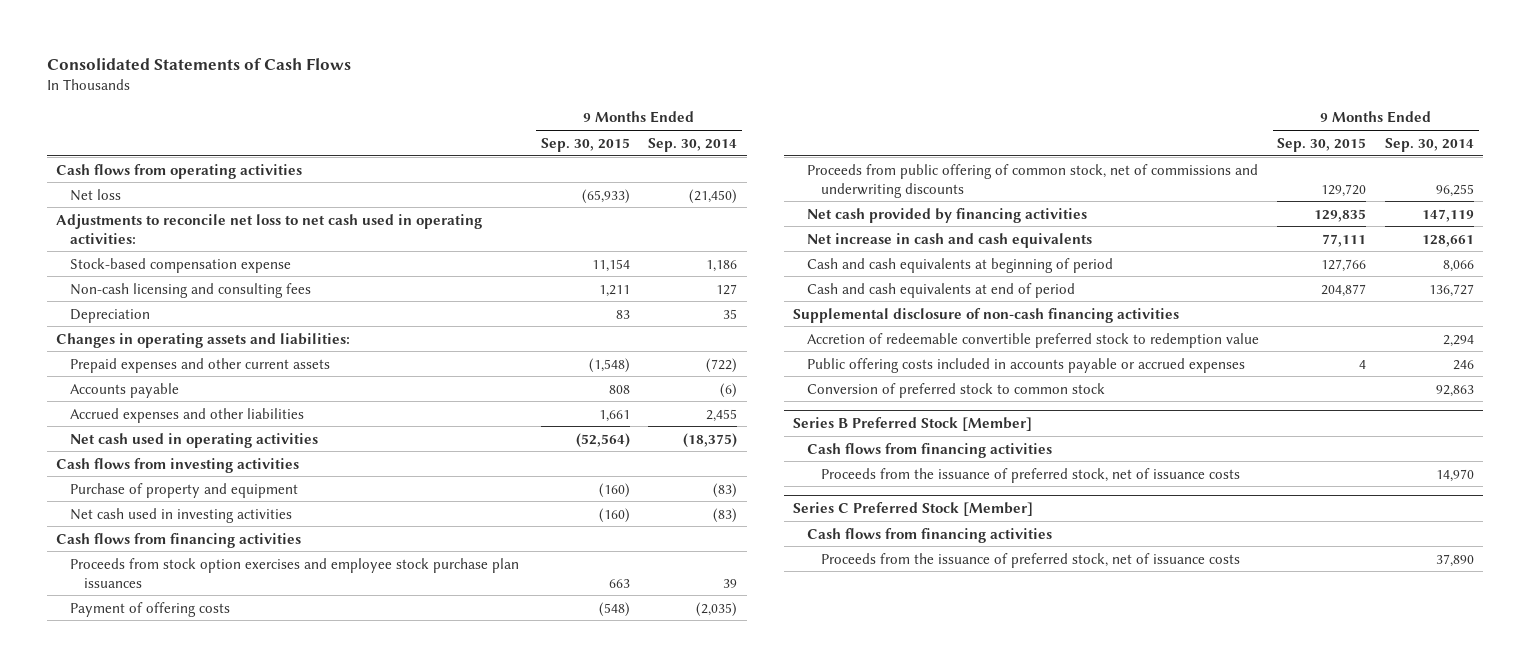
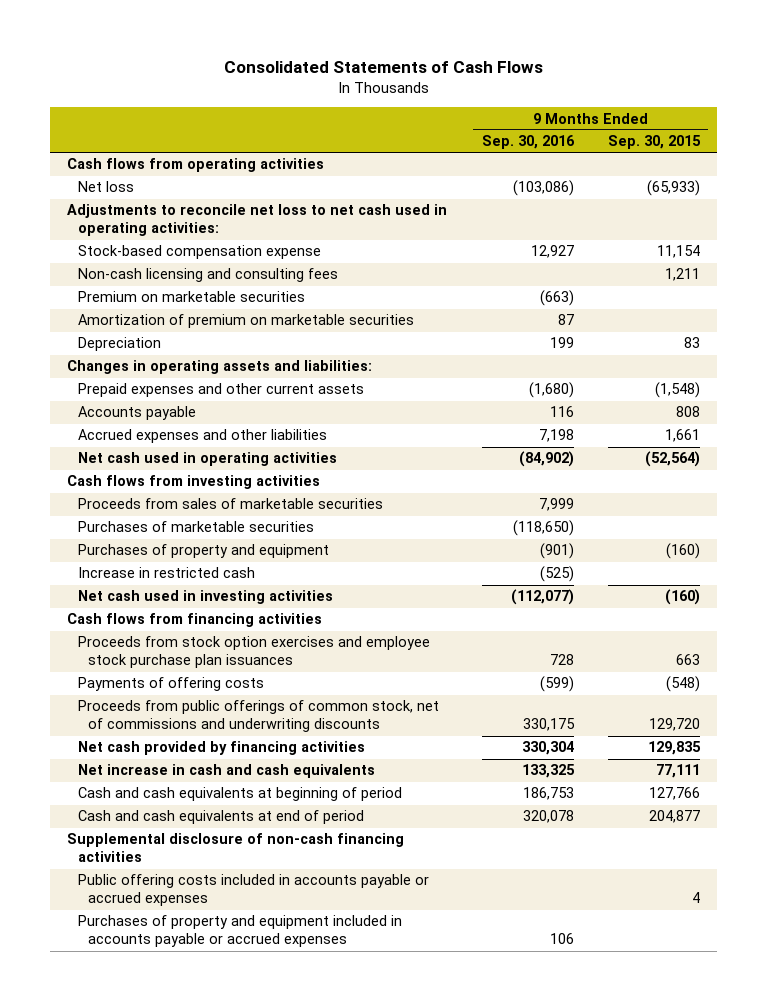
- | 9 Months Ended Sep. 30, 2015 | 9 Months Ended Sep. 30, 2014
+ | 9 Months Ended Sep. 30, 2016 | 9 Months Ended Sep. 30, 2015
+ Premium on marketable securities | (663) |
+ Amortization of premium on marketable securities | 87 |
- Purchase of property and equipment | (160) | (83)
+ Proceeds from sales of marketable securities | 7,999 |
+ Purchases of marketable securities | (118,650) |
+ Purchases of property and equipment | (901) | (160)
+ Increase in restricted cash | (525) |
- Payment of offering costs | (548) | (2,035)
- Proceeds from public offering of common stock, net of commissions and underwriting discounts | 129,720 | 96,255
+ Payments of offering costs | (599) | (548)
+ Proceeds from public offerings of common stock, net of commissions and underwriting discounts | 330,175 | 129,720
- Accretion of redeemable convertible preferred stock to redemption value | | 2,294
- Conversion of preferred stock to common stock | | 92,863
- Series B Preferred Stock [Member]
- Cash flows from financing activities
- Proceeds from the issuance of preferred stock, net of issuance costs | | 14,970
- Series C Preferred Stock [Member]
- Cash flows from financing activities
- Proceeds from the issuance of preferred stock, net of issuance costs | | 37,890
+ Purchases of property and equipment included in accounts payable or accrued expenses | 106 |

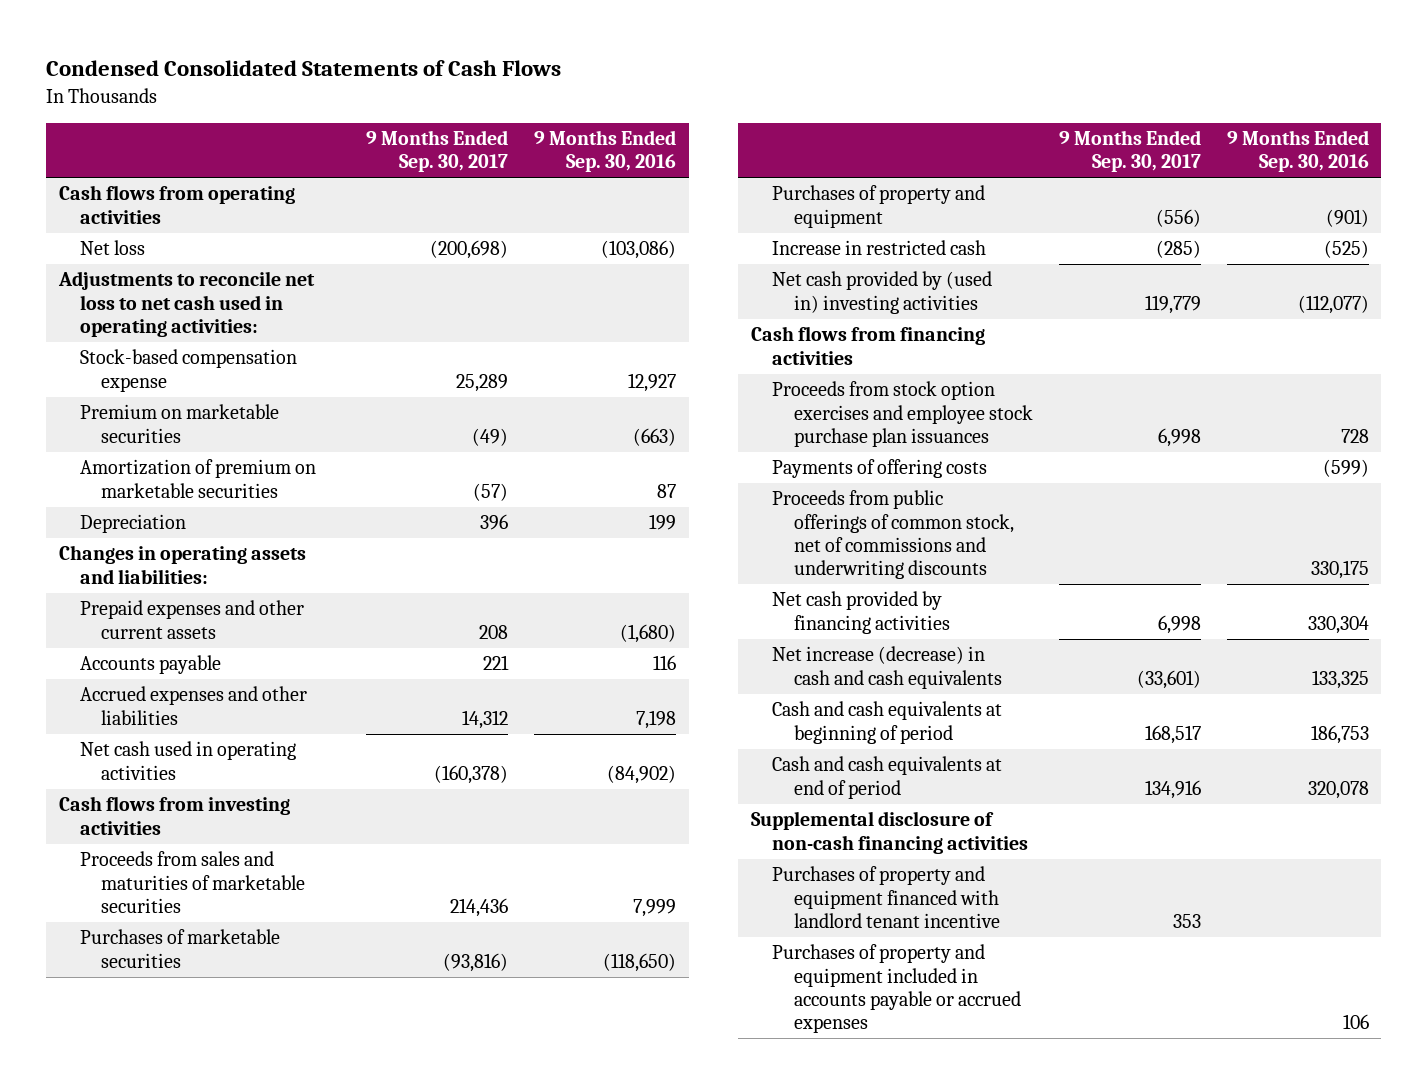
- Consolidated Statements of Cash Flows
+ Condensed Consolidated Statements of Cash Flows
- | 9 Months Ended Sep. 30, 2016 | 9 Months Ended Sep. 30, 2015
+ | 9 Months Ended Sep. 30, 2017 | 9 Months Ended Sep. 30, 2016
- Non-cash licensing and consulting fees | | 1,211
- Proceeds from sales of marketable securities | 7,999 |
+ Proceeds from sales and maturities of marketable securities | 214,436 | 7,999
- Net cash used in investing activities | (112,077) | (160)
+ Net cash provided by (used in) investing activities | 119,779 | (112,077)
- Net increase in cash and cash equivalents | 133,325 | 77,111
+ Net increase (decrease) in cash and cash equivalents | (33,601) | 133,325
- Public offering costs included in accounts payable or accrued expenses | | 4
+ Purchases of property and equipment financed with landlord tenant incentive | 353 |

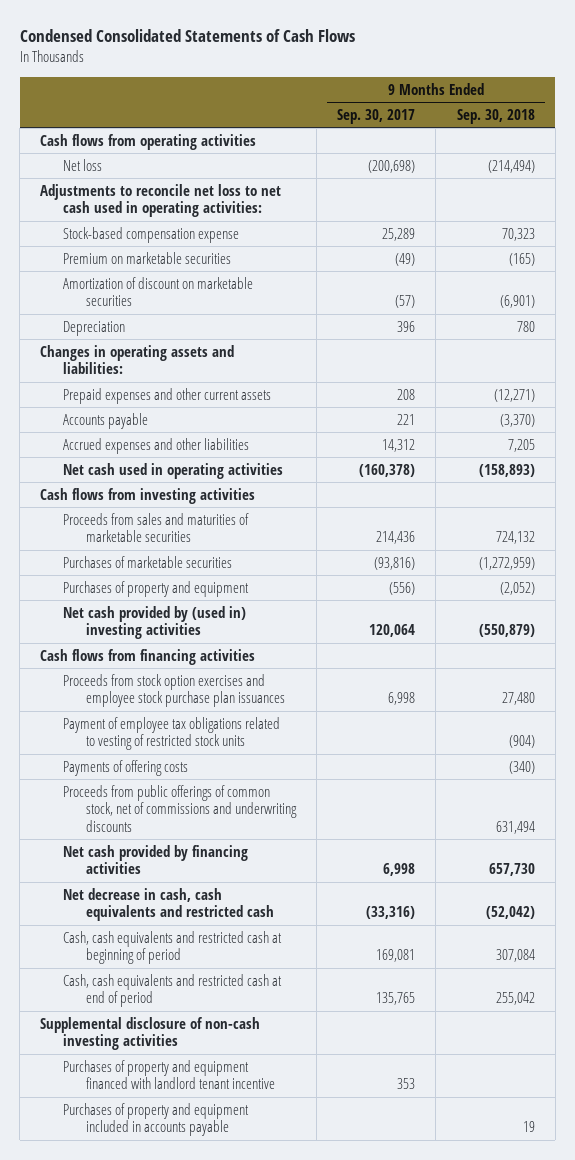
- | 9 Months Ended Sep. 30, 2017 | 9 Months Ended Sep. 30, 2016
+ | 9 Months Ended Sep. 30, 2017 | 9 Months Ended Sep. 30, 2018
- Amortization of premium on marketable securities | (57) | 87
+ Amortization of discount on marketable securities | (57) | (6,901)
- Increase in restricted cash | (285) | (525)
- Net cash provided by (used in) investing activities | 119,779 | (112,077)
+ Net cash provided by (used in) investing activities | 120,064 | (550,879)
+ Payment of employee tax obligations related to vesting of restricted stock units | | (904)
- Net increase (decrease) in cash and cash equivalents | (33,601) | 133,325
- Cash and cash equivalents at beginning of period | 168,517 | 186,753
- Cash and cash equivalents at end of period | 134,916 | 320,078
- Supplemental disclosure of non-cash financing activities
+ Net decrease in cash, cash equivalents and restricted cash | (33,316) | (52,042)
+ Cash, cash equivalents and restricted cash at beginning of period | 169,081 | 307,084
+ Cash, cash equivalents and restricted cash at end of period | 135,765 | 255,042
+ Supplemental disclosure of non-cash investing activities
- Purchases of property and equipment included in accounts payable or accrued expenses | | 106
+ Purchases of property and equipment included in accounts payable | | 19

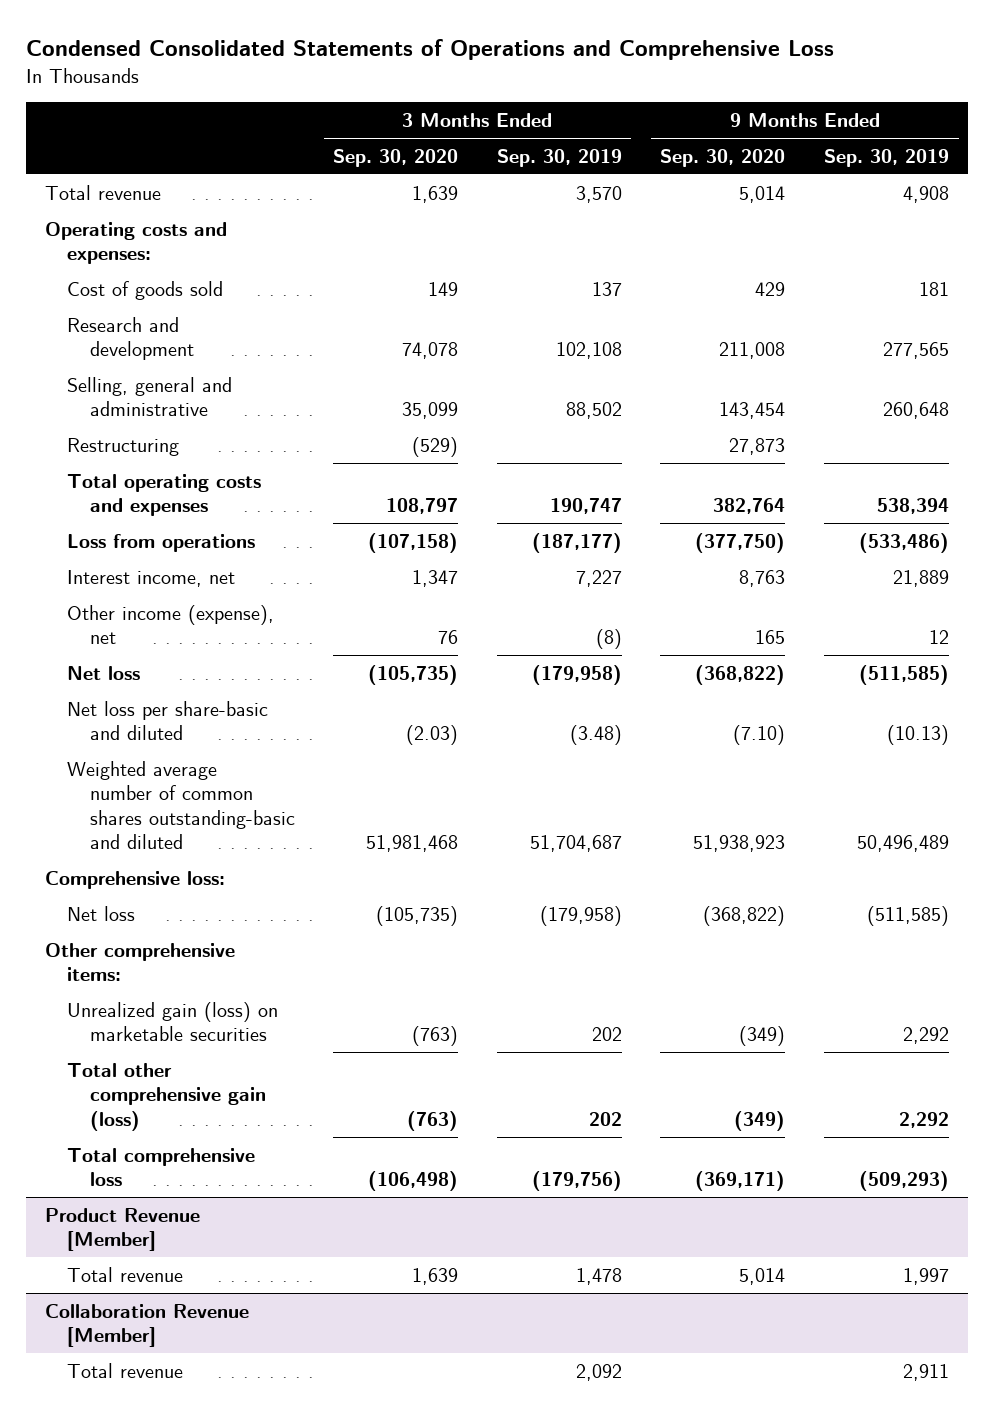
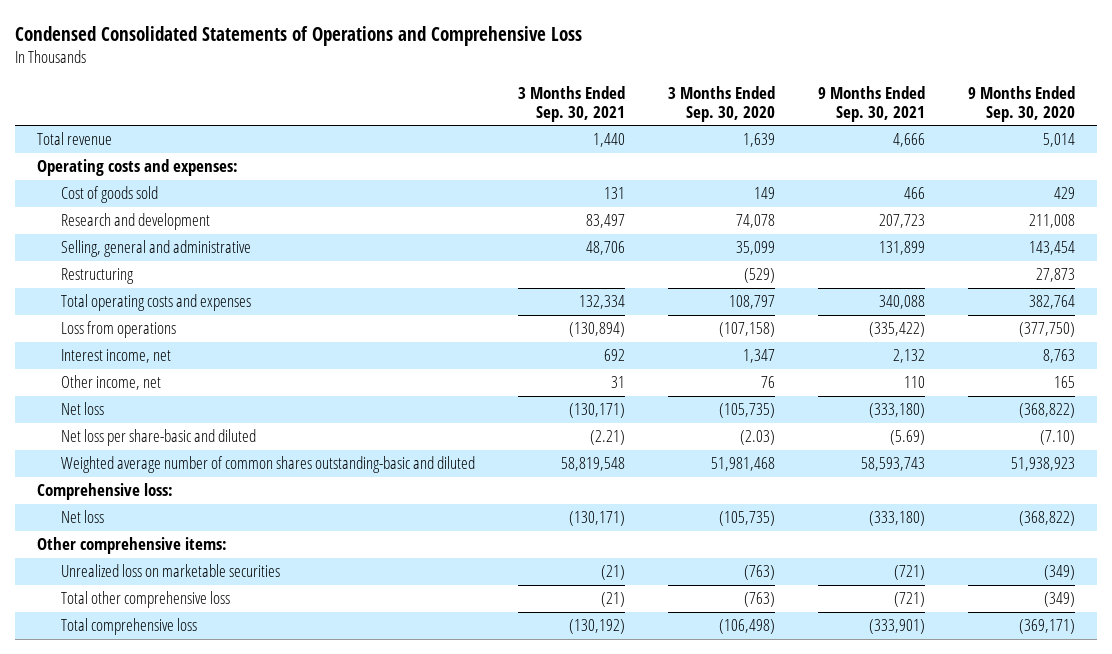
- | 3 Months Ended Sep. 30, 2020 | 3 Months Ended Sep. 30, 2019 | 9 Months Ended Sep. 30, 2020 | 9 Months Ended Sep. 30, 2019
+ | 3 Months Ended Sep. 30, 2021 | 3 Months Ended Sep. 30, 2020 | 9 Months Ended Sep. 30, 2021 | 9 Months Ended Sep. 30, 2020
- Other income (expense), net | 76 | (8) | 165 | 12
+ Other income, net | 31 | 76 | 110 | 165
- Unrealized gain (loss) on marketable securities | (763) | 202 | (349) | 2,292
- Total other comprehensive gain (loss) | (763) | 202 | (349) | 2,292
+ Unrealized loss on marketable securities | (21) | (763) | (721) | (349)
+ Total other comprehensive loss | (21) | (763) | (721) | (349)
- Product Revenue [Member]
- Total revenue | 1,639 | 1,478 | 5,014 | 1,997
- Collaboration Revenue [Member]
- Total revenue | | 2,092 | | 2,911

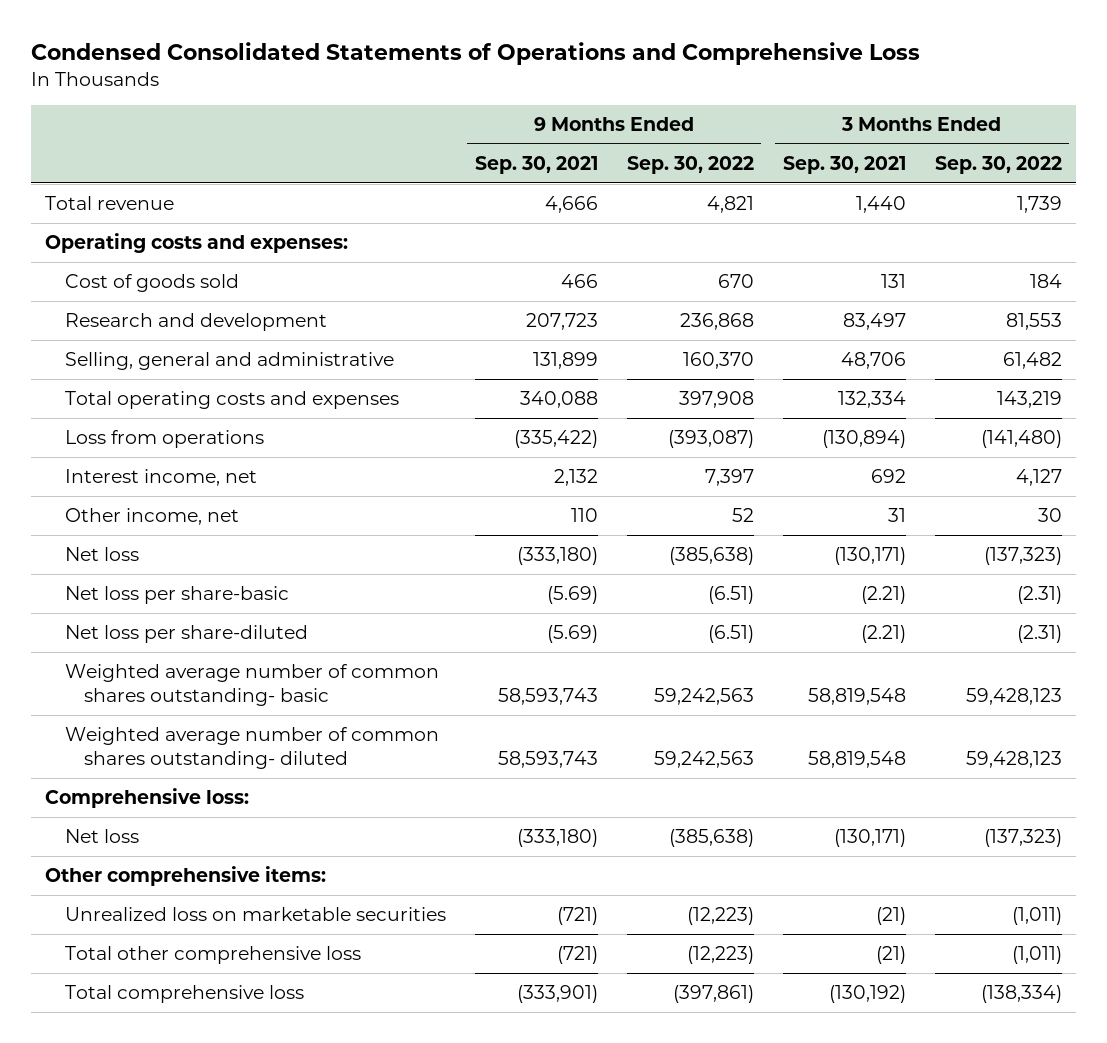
- | 3 Months Ended Sep. 30, 2021 | 3 Months Ended Sep. 30, 2020 | 9 Months Ended Sep. 30, 2021 | 9 Months Ended Sep. 30, 2020
+ | 9 Months Ended Sep. 30, 2021 | 9 Months Ended Sep. 30, 2022 | 3 Months Ended Sep. 30, 2021 | 3 Months Ended Sep. 30, 2022
- Restructuring | | (529) | | 27,873
- Net loss per share-basic and diluted | (2.21) | (2.03) | (5.69) | (7.10)
- Weighted average number of common shares outstanding-basic and diluted | 58,819,548 | 51,981,468 | 58,593,743 | 51,938,923
+ Net loss per share-basic | (5.69) | (6.51) | (2.21) | (2.31)
+ Net loss per share-diluted | (5.69) | (6.51) | (2.21) | (2.31)
+ Weighted average number of common shares outstanding- basic | 58,593,743 | 59,242,563 | 58,819,548 | 59,428,123
+ Weighted average number of common shares outstanding- diluted | 58,593,743 | 59,242,563 | 58,819,548 | 59,428,123

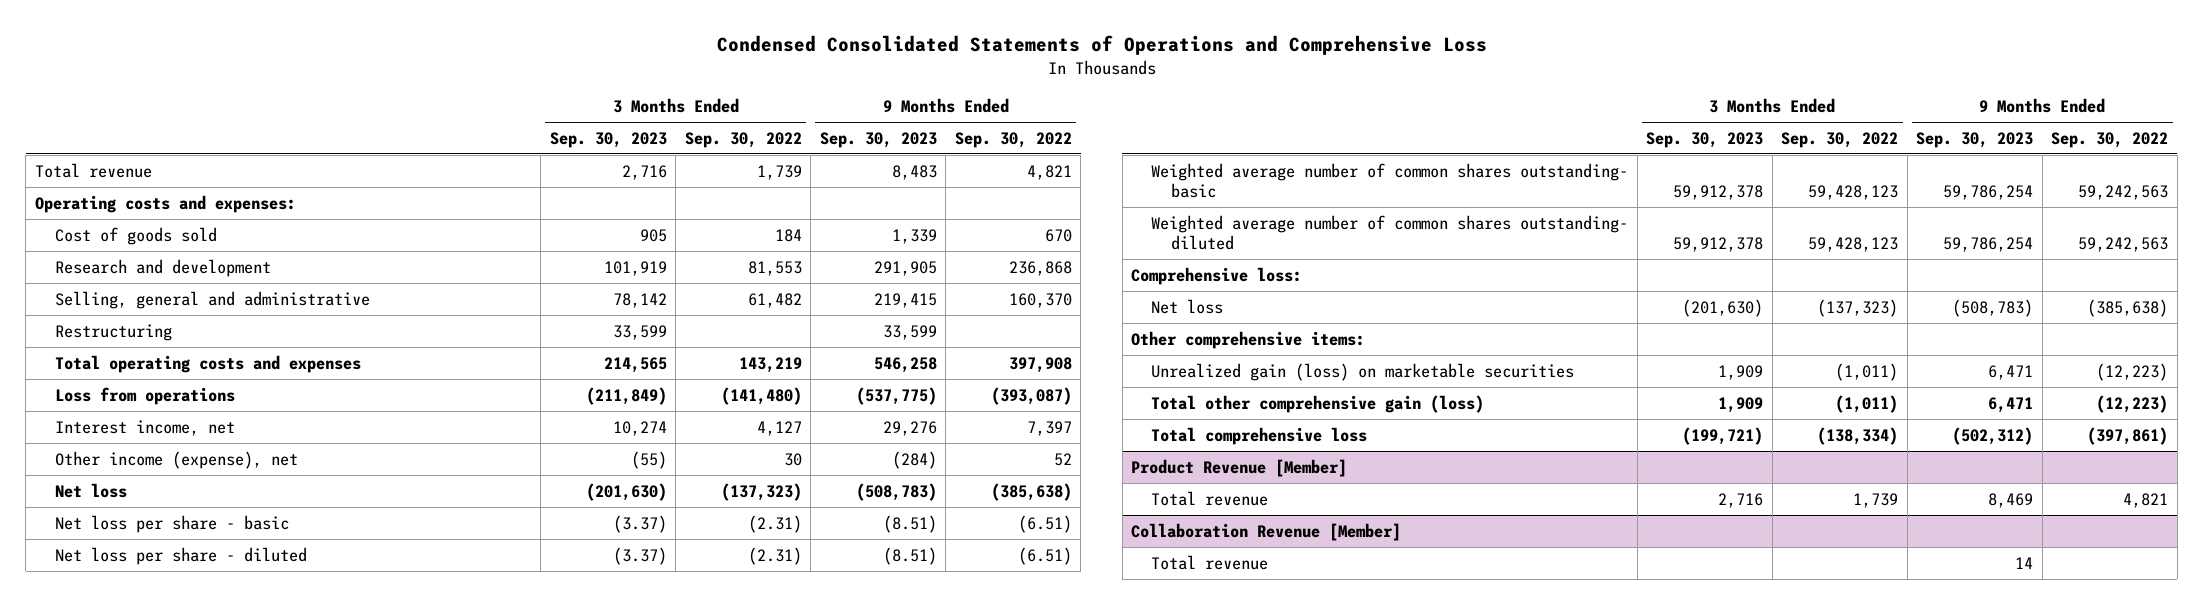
- | 9 Months Ended Sep. 30, 2021 | 9 Months Ended Sep. 30, 2022 | 3 Months Ended Sep. 30, 2021 | 3 Months Ended Sep. 30, 2022
+ | 3 Months Ended Sep. 30, 2023 | 3 Months Ended Sep. 30, 2022 | 9 Months Ended Sep. 30, 2023 | 9 Months Ended Sep. 30, 2022
+ Restructuring | 33,599 | | 33,599 |
- Other income, net | 110 | 52 | 31 | 30
+ Other income (expense), net | (55) | 30 | (284) | 52
- Net loss per share-basic | (5.69) | (6.51) | (2.21) | (2.31)
- Net loss per share-diluted | (5.69) | (6.51) | (2.21) | (2.31)
+ Net loss per share - basic | (3.37) | (2.31) | (8.51) | (6.51)
+ Net loss per share - diluted | (3.37) | (2.31) | (8.51) | (6.51)
- Unrealized loss on marketable securities | (721) | (12,223) | (21) | (1,011)
- Total other comprehensive loss | (721) | (12,223) | (21) | (1,011)
+ Unrealized gain (loss) on marketable securities | 1,909 | (1,011) | 6,471 | (12,223)
+ Total other comprehensive gain (loss) | 1,909 | (1,011) | 6,471 | (12,223)
+ Product Revenue [Member]
+ Total revenue | 2,716 | 1,739 | 8,469 | 4,821
+ Collaboration Revenue [Member]
+ Total revenue | | | 14 |

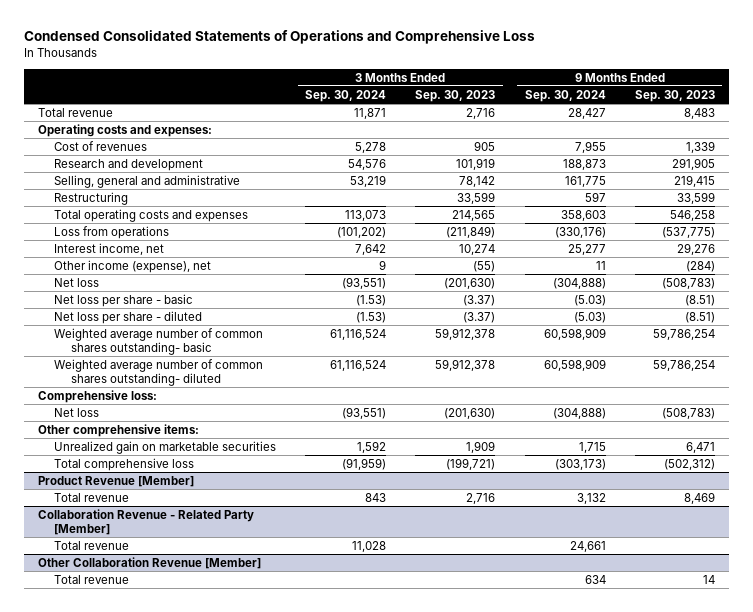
- | 3 Months Ended Sep. 30, 2023 | 3 Months Ended Sep. 30, 2022 | 9 Months Ended Sep. 30, 2023 | 9 Months Ended Sep. 30, 2022
+ | 3 Months Ended Sep. 30, 2024 | 3 Months Ended Sep. 30, 2023 | 9 Months Ended Sep. 30, 2024 | 9 Months Ended Sep. 30, 2023
- Cost of goods sold | 905 | 184 | 1,339 | 670
+ Cost of revenues | 5,278 | 905 | 7,955 | 1,339
- Unrealized gain (loss) on marketable securities | 1,909 | (1,011) | 6,471 | (12,223)
- Total other comprehensive gain (loss) | 1,909 | (1,011) | 6,471 | (12,223)
+ Unrealized gain on marketable securities | 1,592 | 1,909 | 1,715 | 6,471
- Collaboration Revenue [Member]
+ Collaboration Revenue - Related Party [Member]
+ Total revenue | 11,028 | | 24,661 |
+ Other Collaboration Revenue [Member]

